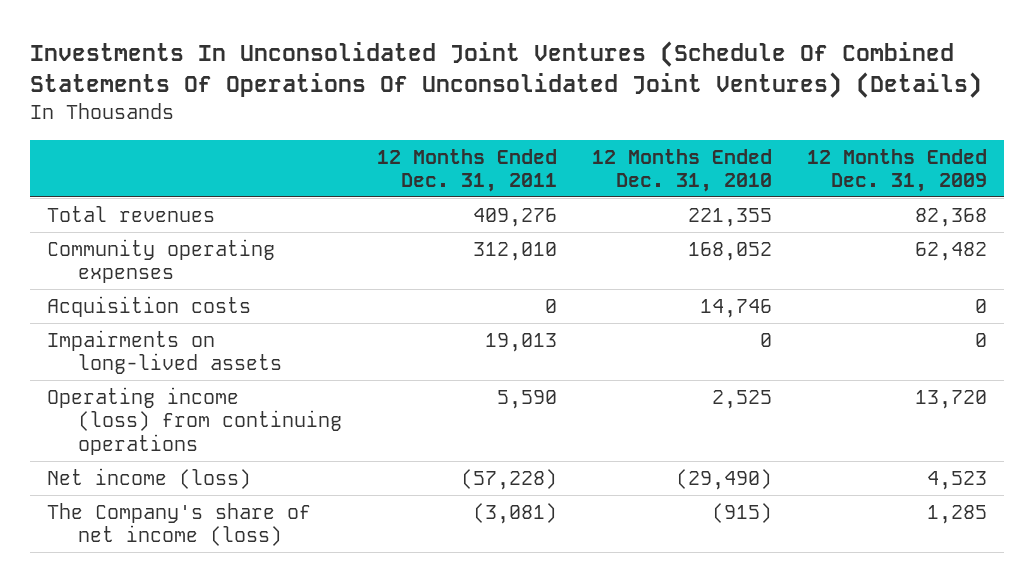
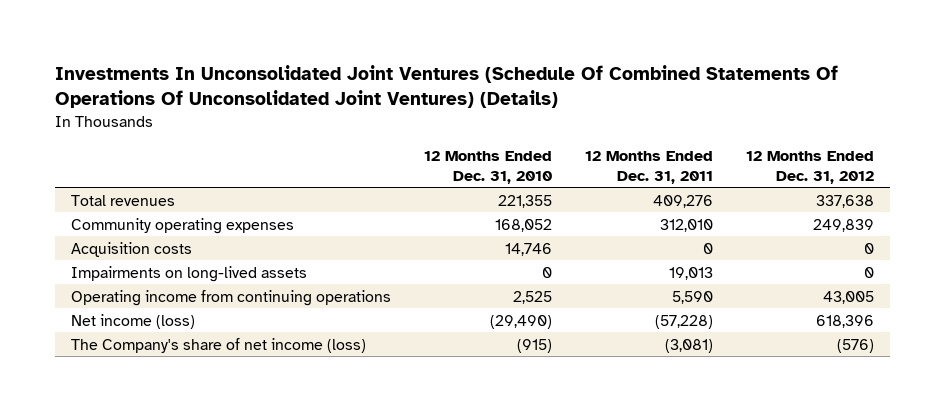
- | 12 Months Ended Dec. 31, 2011 | 12 Months Ended Dec. 31, 2010 | 12 Months Ended Dec. 31, 2009
+ | 12 Months Ended Dec. 31, 2010 | 12 Months Ended Dec. 31, 2011 | 12 Months Ended Dec. 31, 2012
- Operating income (loss) from continuing operations | 5,590 | 2,525 | 13,720
+ Operating income from continuing operations | 2,525 | 5,590 | 43,005

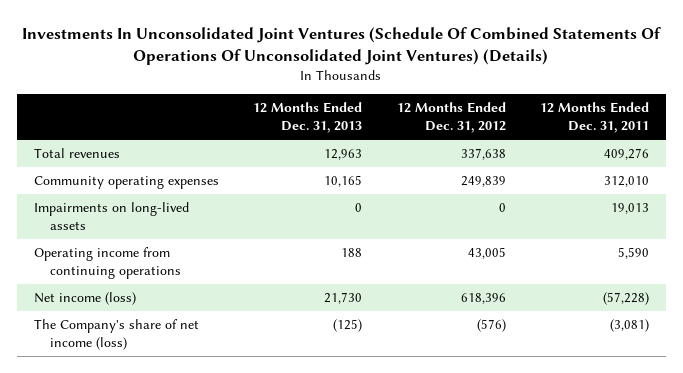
- | 12 Months Ended Dec. 31, 2010 | 12 Months Ended Dec. 31, 2011 | 12 Months Ended Dec. 31, 2012
+ | 12 Months Ended Dec. 31, 2013 | 12 Months Ended Dec. 31, 2012 | 12 Months Ended Dec. 31, 2011
- Acquisition costs | 14,746 | 0 | 0

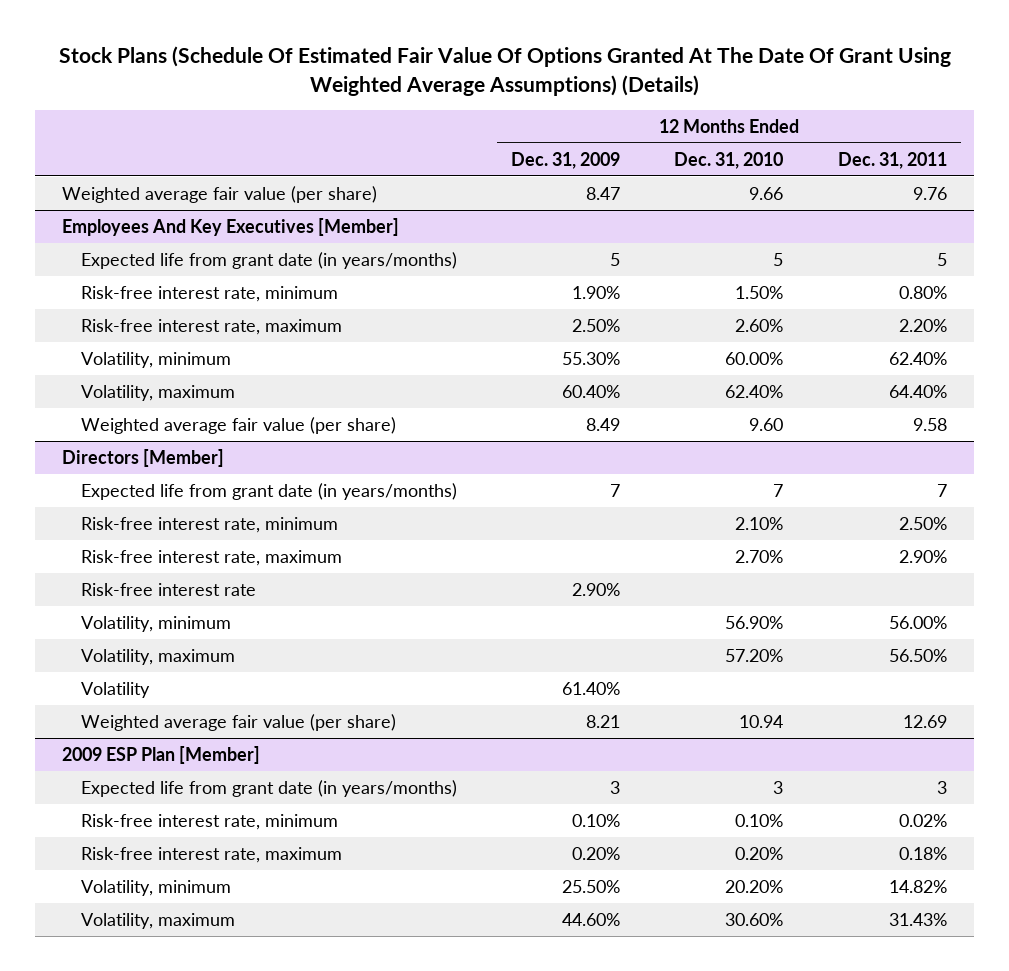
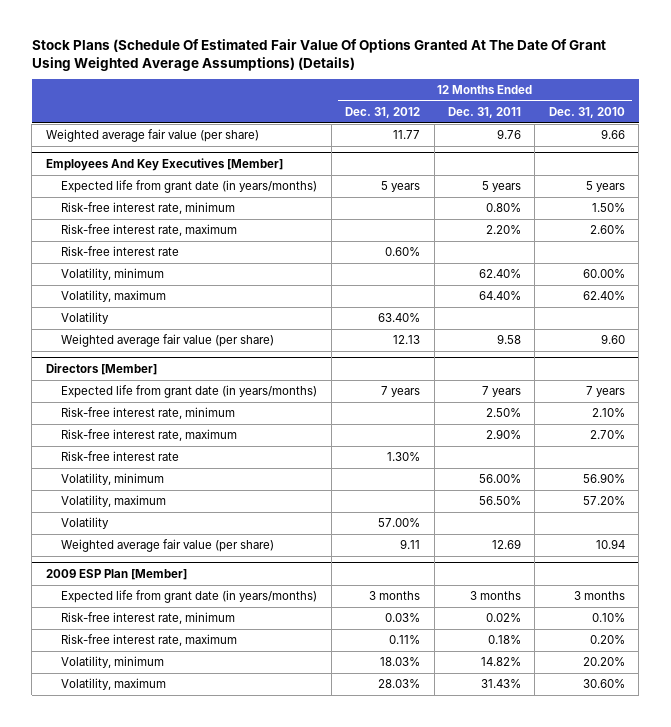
- | 12 Months Ended Dec. 31, 2009 | 12 Months Ended Dec. 31, 2010 | 12 Months Ended Dec. 31, 2011
+ | 12 Months Ended Dec. 31, 2012 | 12 Months Ended Dec. 31, 2011 | 12 Months Ended Dec. 31, 2010
@ Employees And Key Executives [Member]
- Expected life from grant date (in years/months) | 5 | 5 | 5
+ Expected life from grant date (in years/months) | 5 years | 5 years | 5 years
+ Risk-free interest rate | 0.60% | |
+ Volatility | 63.40% | |
@ Directors [Member]
- Expected life from grant date (in years/months) | 7 | 7 | 7
+ Expected life from grant date (in years/months) | 7 years | 7 years | 7 years
@ 2009 ESP Plan [Member]
- Expected life from grant date (in years/months) | 3 | 3 | 3
+ Expected life from grant date (in years/months) | 3 months | 3 months | 3 months

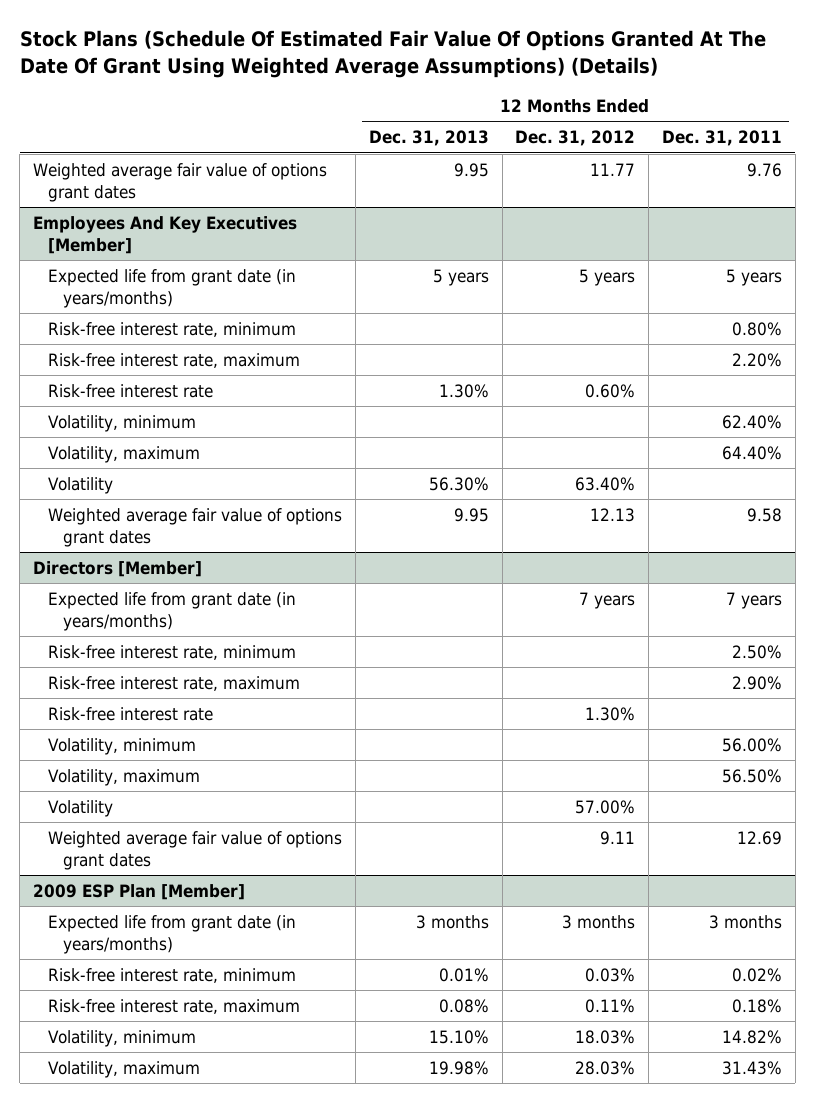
- | 12 Months Ended Dec. 31, 2012 | 12 Months Ended Dec. 31, 2011 | 12 Months Ended Dec. 31, 2010
+ | 12 Months Ended Dec. 31, 2013 | 12 Months Ended Dec. 31, 2012 | 12 Months Ended Dec. 31, 2011
- Weighted average fair value (per share) | 11.77 | 9.76 | 9.66
+ Weighted average fair value of options grant dates | 9.95 | 11.77 | 9.76
@ Employees And Key Executives [Member]
- Weighted average fair value (per share) | 12.13 | 9.58 | 9.60
+ Weighted average fair value of options grant dates | 9.95 | 12.13 | 9.58
@ Directors [Member]
- Weighted average fair value (per share) | 9.11 | 12.69 | 10.94
+ Weighted average fair value of options grant dates | | 9.11 | 12.69

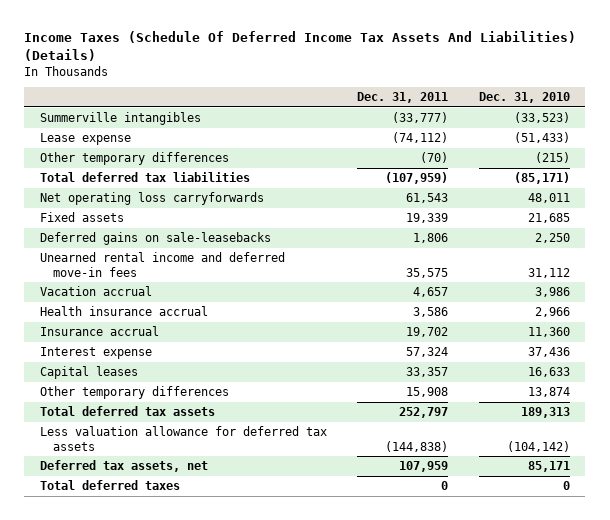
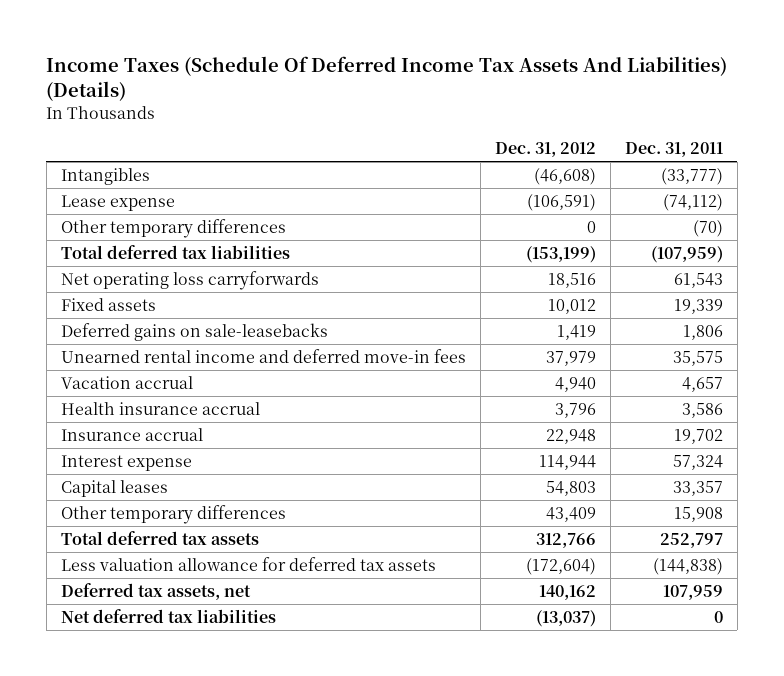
- | Dec. 31, 2011 | Dec. 31, 2010
+ | Dec. 31, 2012 | Dec. 31, 2011
- Summerville intangibles | (33,777) | (33,523)
+ Intangibles | (46,608) | (33,777)
- Total deferred taxes | 0 | 0
+ Net deferred tax liabilities | (13,037) | 0

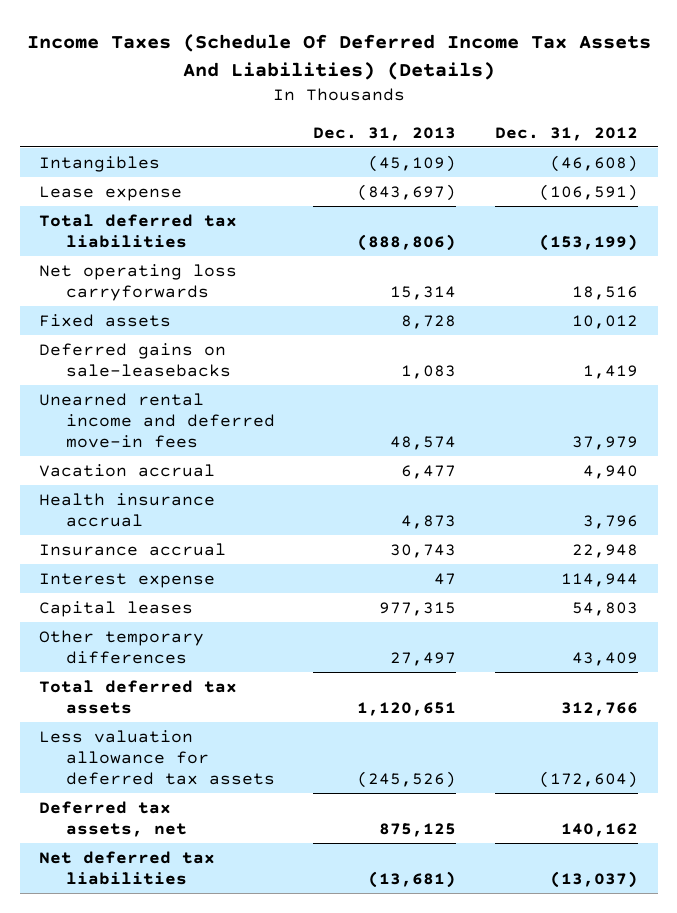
- | Dec. 31, 2012 | Dec. 31, 2011
+ | Dec. 31, 2013 | Dec. 31, 2012
- Other temporary differences | 0 | (70)

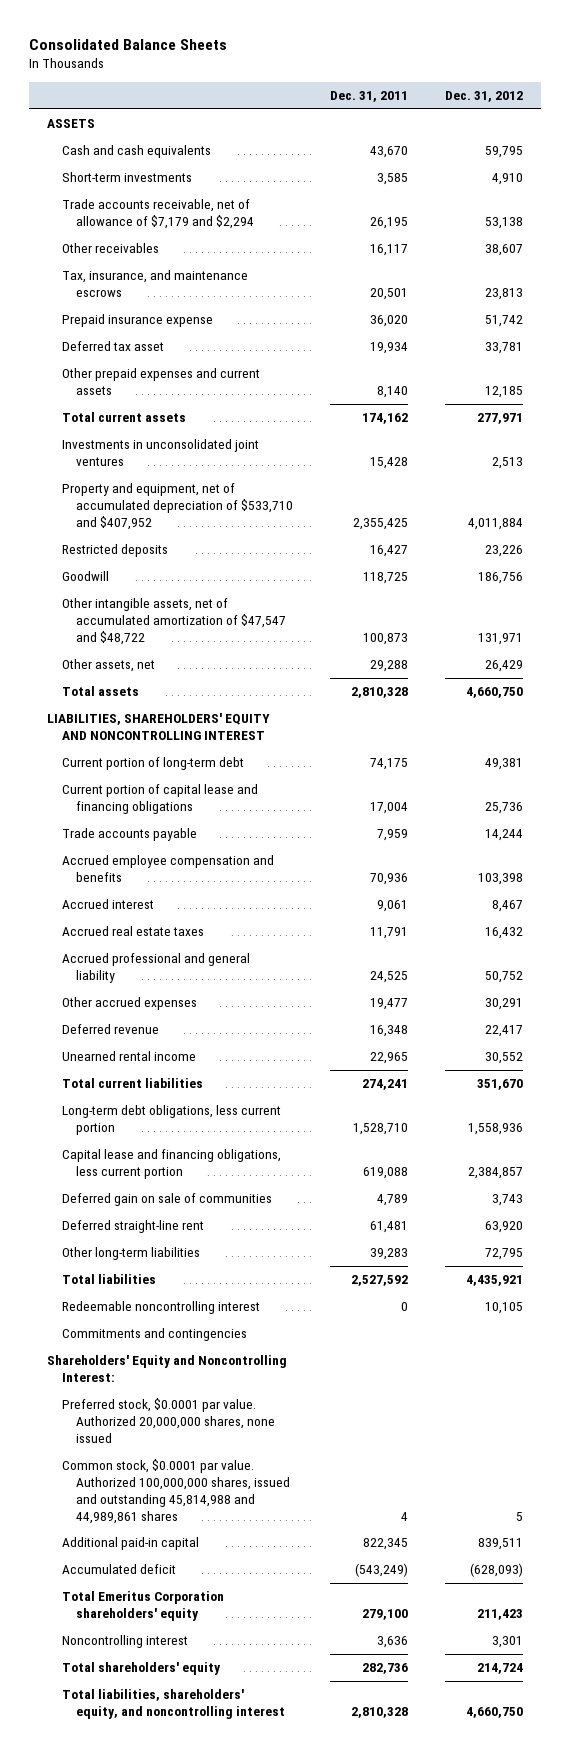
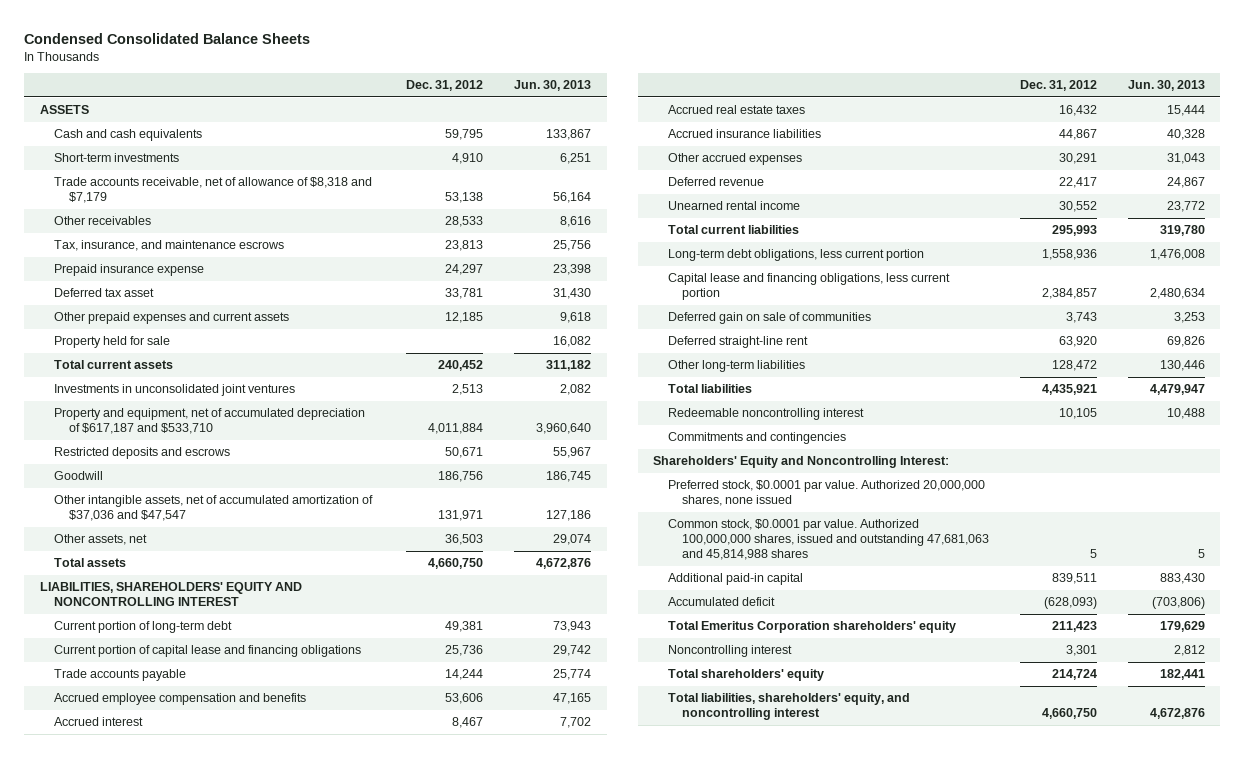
- Consolidated Balance Sheets
+ Condensed Consolidated Balance Sheets
- | Dec. 31, 2011 | Dec. 31, 2012
+ | Dec. 31, 2012 | Jun. 30, 2013
- Trade accounts receivable, net of allowance of $7,179 and $2,294 | 26,195 | 53,138
- Other receivables | 16,117 | 38,607
+ Trade accounts receivable, net of allowance of $8,318 and $7,179 | 53,138 | 56,164
+ Other receivables | 28,533 | 8,616
- Prepaid insurance expense | 36,020 | 51,742
+ Prepaid insurance expense | 24,297 | 23,398
- Total current assets | 174,162 | 277,971
+ Property held for sale | | 16,082
+ Total current assets | 240,452 | 311,182
- Property and equipment, net of accumulated depreciation of $533,710 and $407,952 | 2,355,425 | 4,011,884
- Restricted deposits | 16,427 | 23,226
+ Property and equipment, net of accumulated depreciation of $617,187 and $533,710 | 4,011,884 | 3,960,640
+ Restricted deposits and escrows | 50,671 | 55,967
- Other intangible assets, net of accumulated amortization of $47,547 and $48,722 | 100,873 | 131,971
- Other assets, net | 29,288 | 26,429
+ Other intangible assets, net of accumulated amortization of $37,036 and $47,547 | 131,971 | 127,186
+ Other assets, net | 36,503 | 29,074
- Accrued employee compensation and benefits | 70,936 | 103,398
+ Accrued employee compensation and benefits | 53,606 | 47,165
- Accrued professional and general liability | 24,525 | 50,752
+ Accrued insurance liabilities | 44,867 | 40,328
- Total current liabilities | 274,241 | 351,670
+ Total current liabilities | 295,993 | 319,780
- Other long-term liabilities | 39,283 | 72,795
+ Other long-term liabilities | 128,472 | 130,446
- Common stock, $0.0001 par value. Authorized 100,000,000 shares, issued and outstanding 45,814,988 and 44,989,861 shares | 4 | 5
+ Common stock, $0.0001 par value. Authorized 100,000,000 shares, issued and outstanding 47,681,063 and 45,814,988 shares | 5 | 5

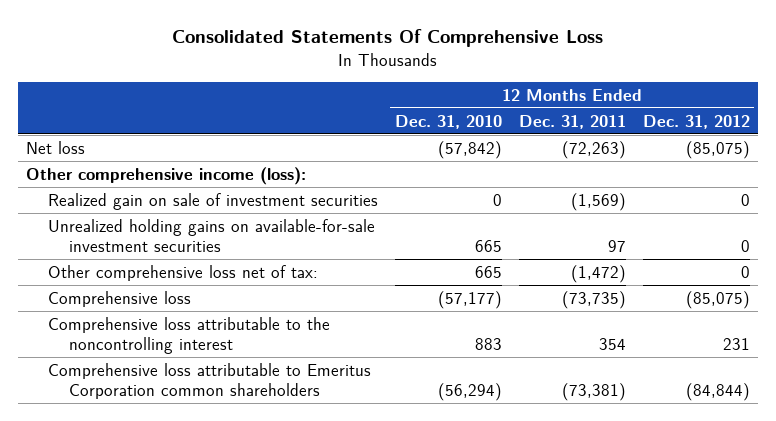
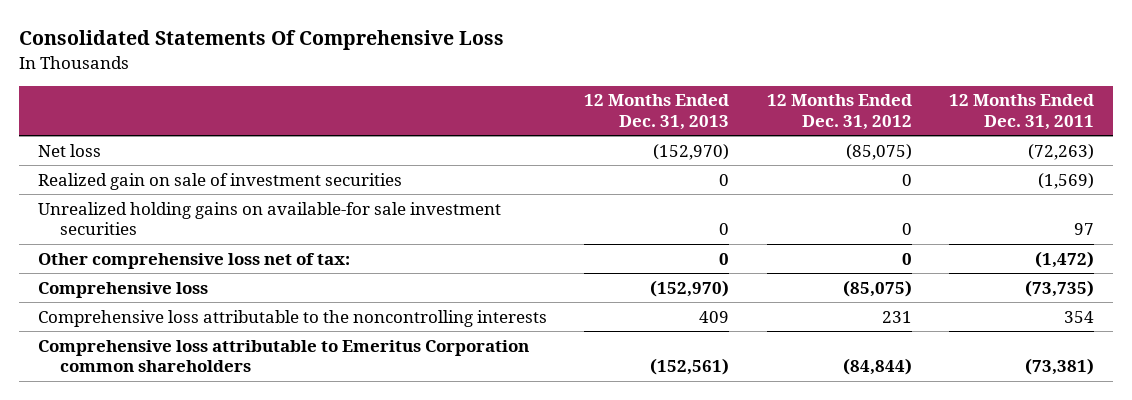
- | 12 Months Ended Dec. 31, 2010 | 12 Months Ended Dec. 31, 2011 | 12 Months Ended Dec. 31, 2012
+ | 12 Months Ended Dec. 31, 2013 | 12 Months Ended Dec. 31, 2012 | 12 Months Ended Dec. 31, 2011
- Other comprehensive income (loss):
- Unrealized holding gains on available-for-sale investment securities | 665 | 97 | 0
+ Unrealized holding gains on available-for sale investment securities | 0 | 0 | 97
- Comprehensive loss attributable to the noncontrolling interest | 883 | 354 | 231
+ Comprehensive loss attributable to the noncontrolling interests | 409 | 231 | 354

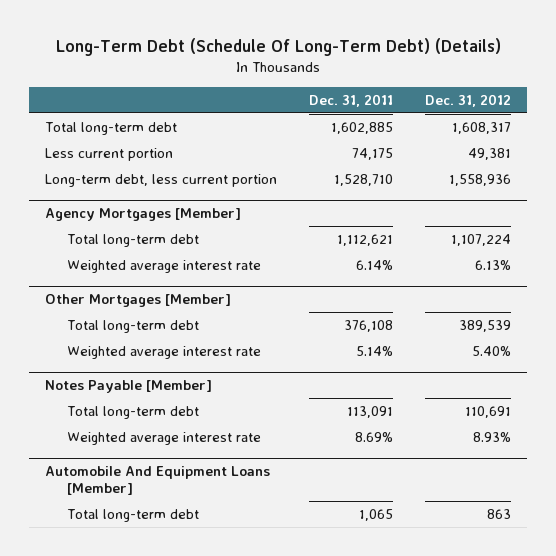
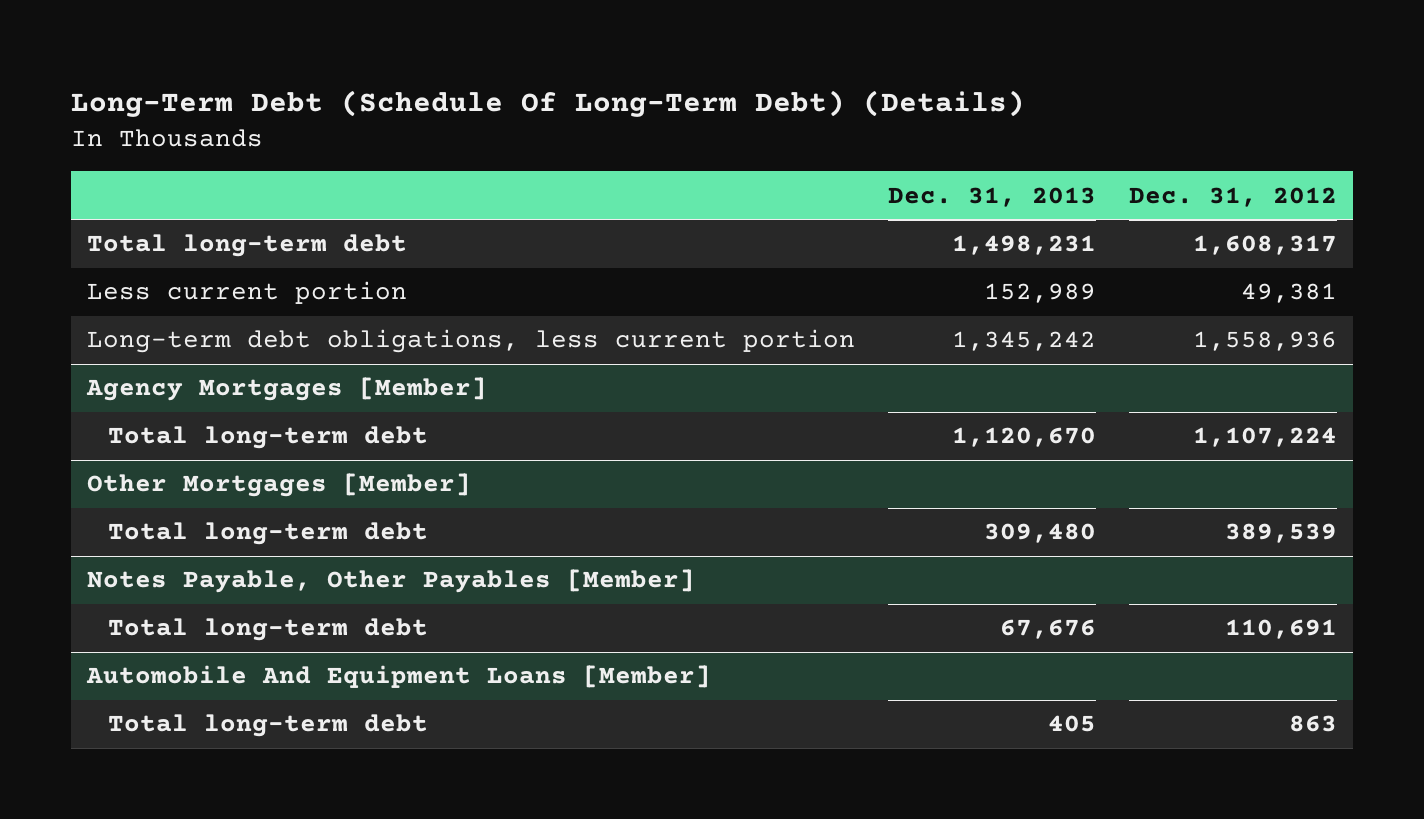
- | Dec. 31, 2011 | Dec. 31, 2012
+ | Dec. 31, 2013 | Dec. 31, 2012
- Long-term debt, less current portion | 1,528,710 | 1,558,936
+ Long-term debt obligations, less current portion | 1,345,242 | 1,558,936
@ Agency Mortgages [Member]
- Weighted average interest rate | 6.14% | 6.13%
@ Other Mortgages [Member]
- Weighted average interest rate | 5.14% | 5.40%
- Notes Payable [Member]
+ Notes Payable, Other Payables [Member]
- Weighted average interest rate | 8.69% | 8.93%

